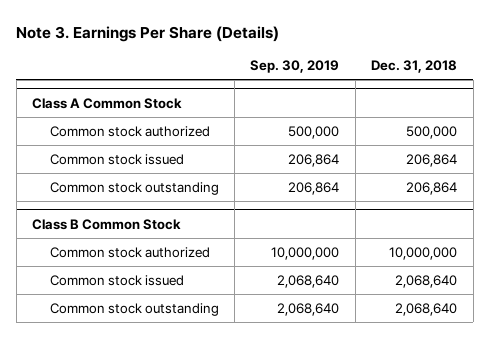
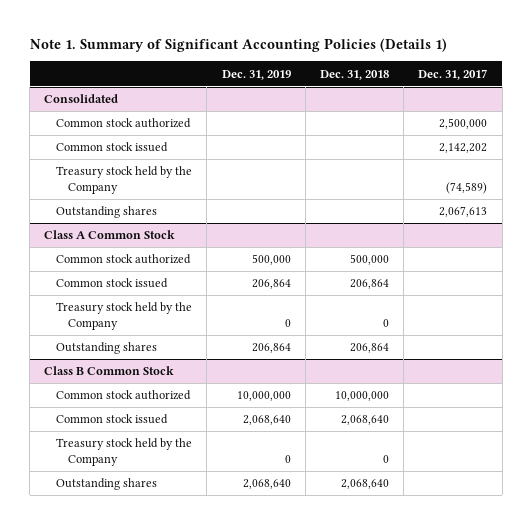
- Note 3. Earnings Per Share (Details)
+ Note 1. Summary of Significant Accounting Policies (Details 1)
- | Sep. 30, 2019 | Dec. 31, 2018
+ | Dec. 31, 2019 | Dec. 31, 2018 | Dec. 31, 2017
+ Consolidated
+ Common stock authorized | | | 2,500,000
+ Common stock issued | | | 2,142,202
+ Treasury stock held by the Company | | | (74,589)
+ Outstanding shares | | | 2,067,613
@ Class A Common Stock
- Common stock outstanding | 206,864 | 206,864
+ Treasury stock held by the Company | 0 | 0 |
+ Outstanding shares | 206,864 | 206,864 |
@ Class B Common Stock
- Common stock outstanding | 2,068,640 | 2,068,640
+ Treasury stock held by the Company | 0 | 0 |
+ Outstanding shares | 2,068,640 | 2,068,640 |

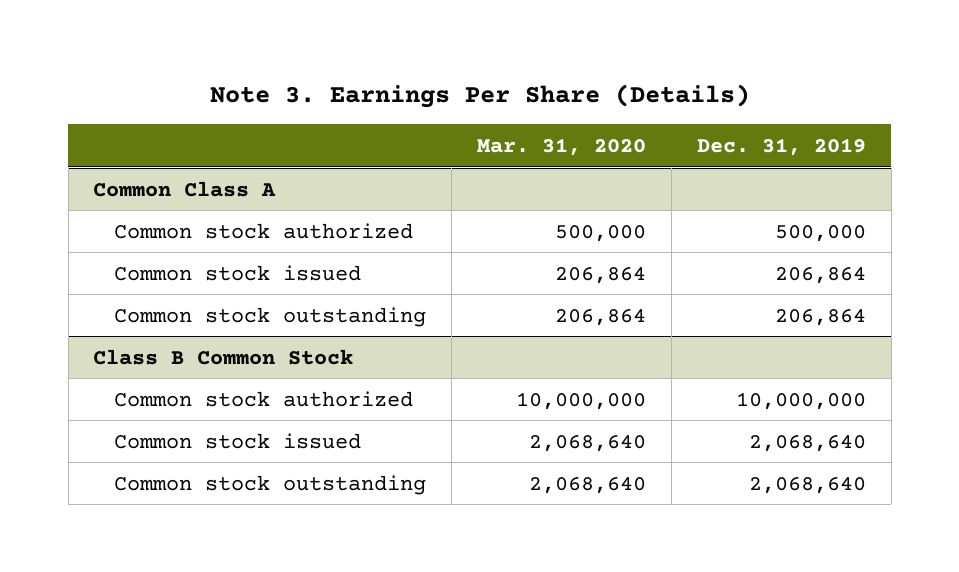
- Note 1. Summary of Significant Accounting Policies (Details 1)
+ Note 3. Earnings Per Share (Details)
- | Dec. 31, 2019 | Dec. 31, 2018 | Dec. 31, 2017
+ | Mar. 31, 2020 | Dec. 31, 2019
- Consolidated
- Common stock authorized | | | 2,500,000
- Common stock issued | | | 2,142,202
- Treasury stock held by the Company | | | (74,589)
- Outstanding shares | | | 2,067,613
- Class A Common Stock
+ Common Class A
- Treasury stock held by the Company | 0 | 0 |
- Outstanding shares | 206,864 | 206,864 |
+ Common stock outstanding | 206,864 | 206,864
@ Class B Common Stock
- Treasury stock held by the Company | 0 | 0 |
- Outstanding shares | 2,068,640 | 2,068,640 |
+ Common stock outstanding | 2,068,640 | 2,068,640

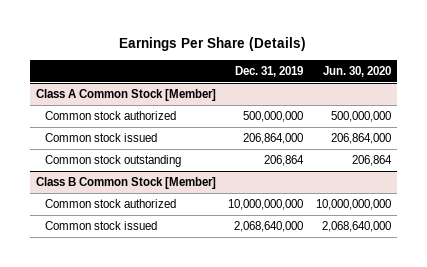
- Note 3. Earnings Per Share (Details)
+ Earnings Per Share (Details)
- | Mar. 31, 2020 | Dec. 31, 2019
+ | Dec. 31, 2019 | Jun. 30, 2020
- Common Class A
- Common stock authorized | 500,000 | 500,000
- Common stock issued | 206,864 | 206,864
+ Class A Common Stock [Member]
+ Common stock authorized | 500,000,000 | 500,000,000
+ Common stock issued | 206,864,000 | 206,864,000
- Class B Common Stock
- Common stock authorized | 10,000,000 | 10,000,000
- Common stock issued | 2,068,640 | 2,068,640
- Common stock outstanding | 2,068,640 | 2,068,640
+ Class B Common Stock [Member]
+ Common stock authorized | 10,000,000,000 | 10,000,000,000
+ Common stock issued | 2,068,640,000 | 2,068,640,000

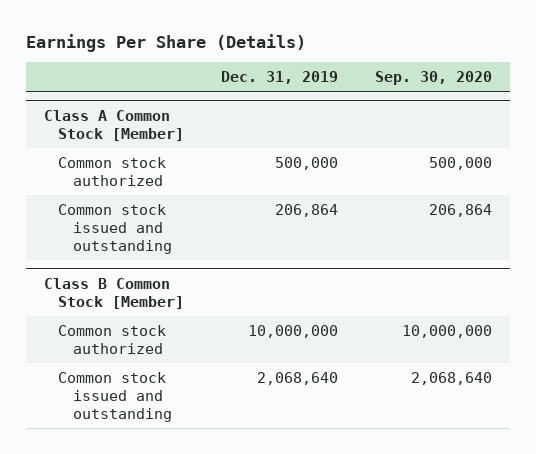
- | Dec. 31, 2019 | Jun. 30, 2020
+ | Dec. 31, 2019 | Sep. 30, 2020
@ Class A Common Stock [Member]
- Common stock authorized | 500,000,000 | 500,000,000
- Common stock issued | 206,864,000 | 206,864,000
- Common stock outstanding | 206,864 | 206,864
+ Common stock authorized | 500,000 | 500,000
+ Common stock issued and outstanding | 206,864 | 206,864
@ Class B Common Stock [Member]
- Common stock authorized | 10,000,000,000 | 10,000,000,000
- Common stock issued | 2,068,640,000 | 2,068,640,000
+ Common stock authorized | 10,000,000 | 10,000,000
+ Common stock issued and outstanding | 2,068,640 | 2,068,640

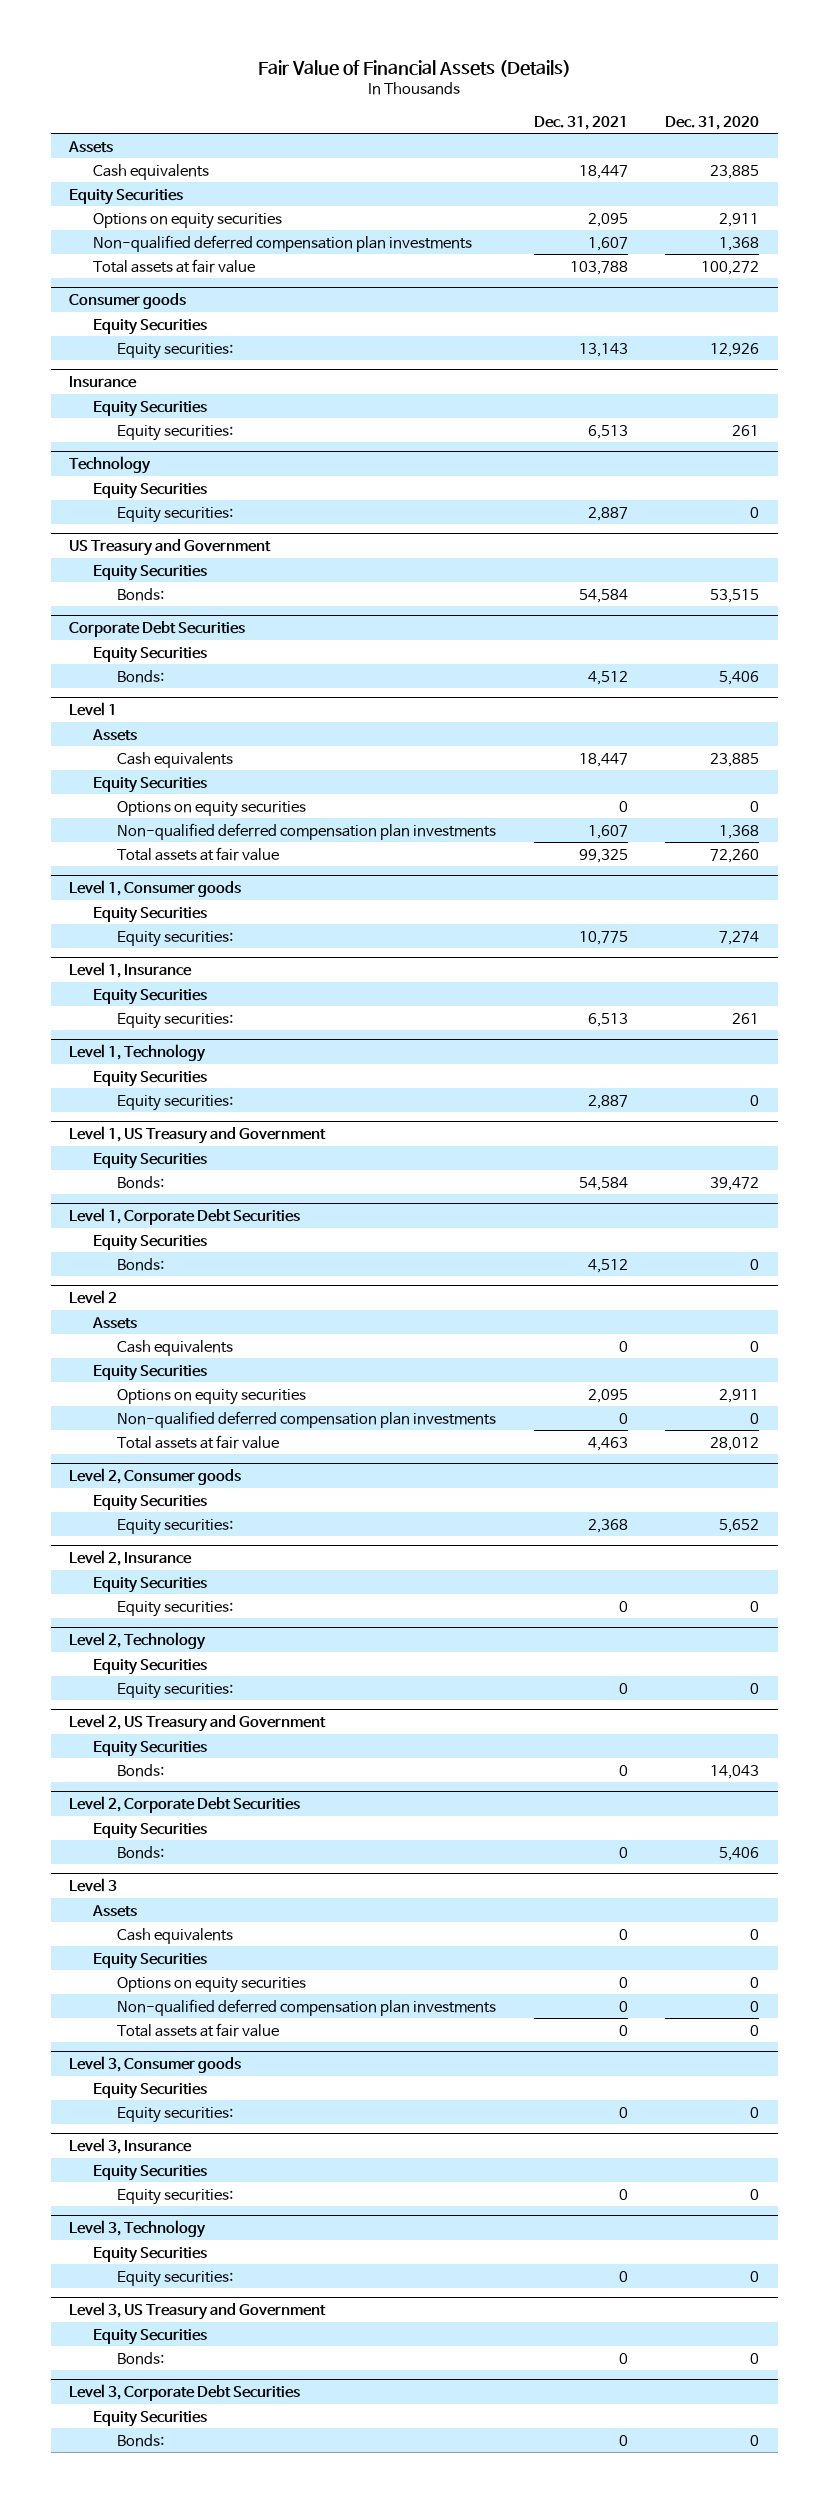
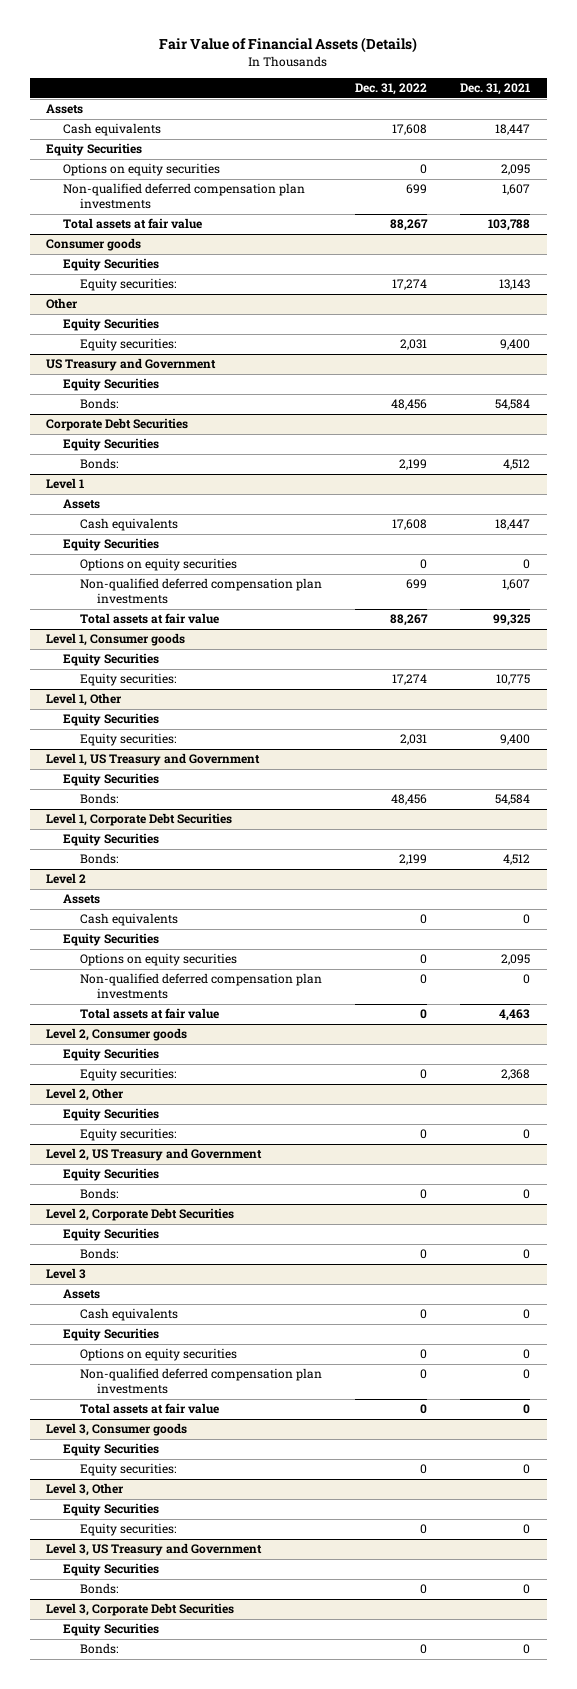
- | Dec. 31, 2021 | Dec. 31, 2020
+ | Dec. 31, 2022 | Dec. 31, 2021
- Insurance
- Equity Securities
- Equity securities: | 6,513 | 261
- Technology
+ Other
- Equity securities: | 2,887 | 0
+ Equity securities: | 2,031 | 9,400
- Level 1, Insurance
- Equity Securities
- Equity securities: | 6,513 | 261
- Level 1, Technology
+ Level 1, Other
- Equity securities: | 2,887 | 0
+ Equity securities: | 2,031 | 9,400
- Level 2, Insurance
- Equity Securities
- Equity securities: | 0 | 0
- Level 2, Technology
+ Level 2, Other
- Level 3, Insurance
- Equity Securities
- Equity securities: | 0 | 0
- Level 3, Technology
+ Level 3, Other

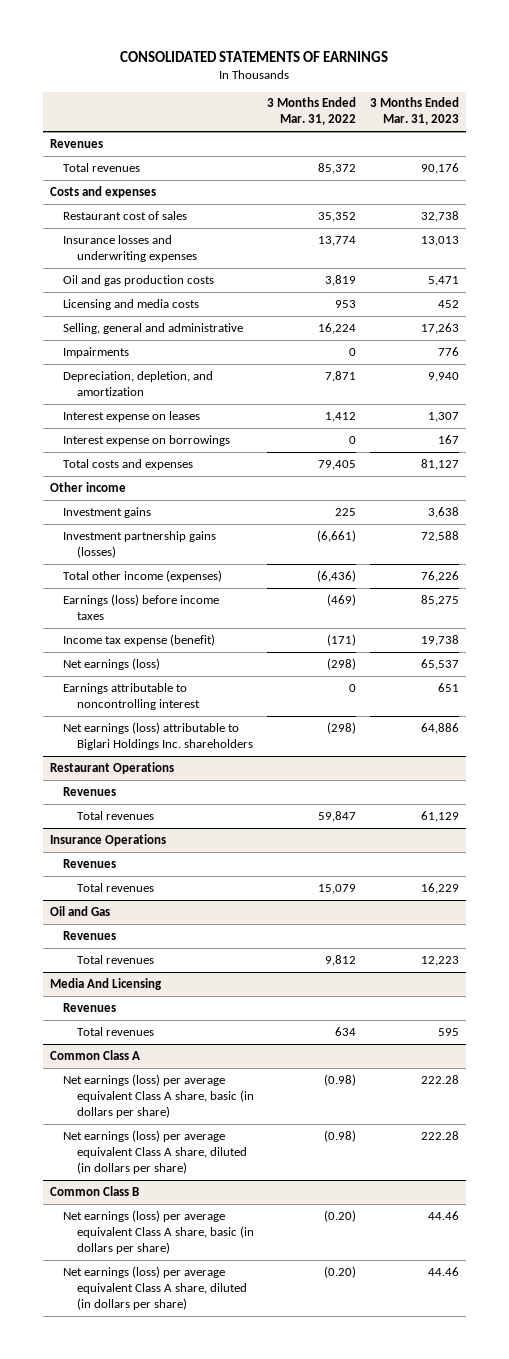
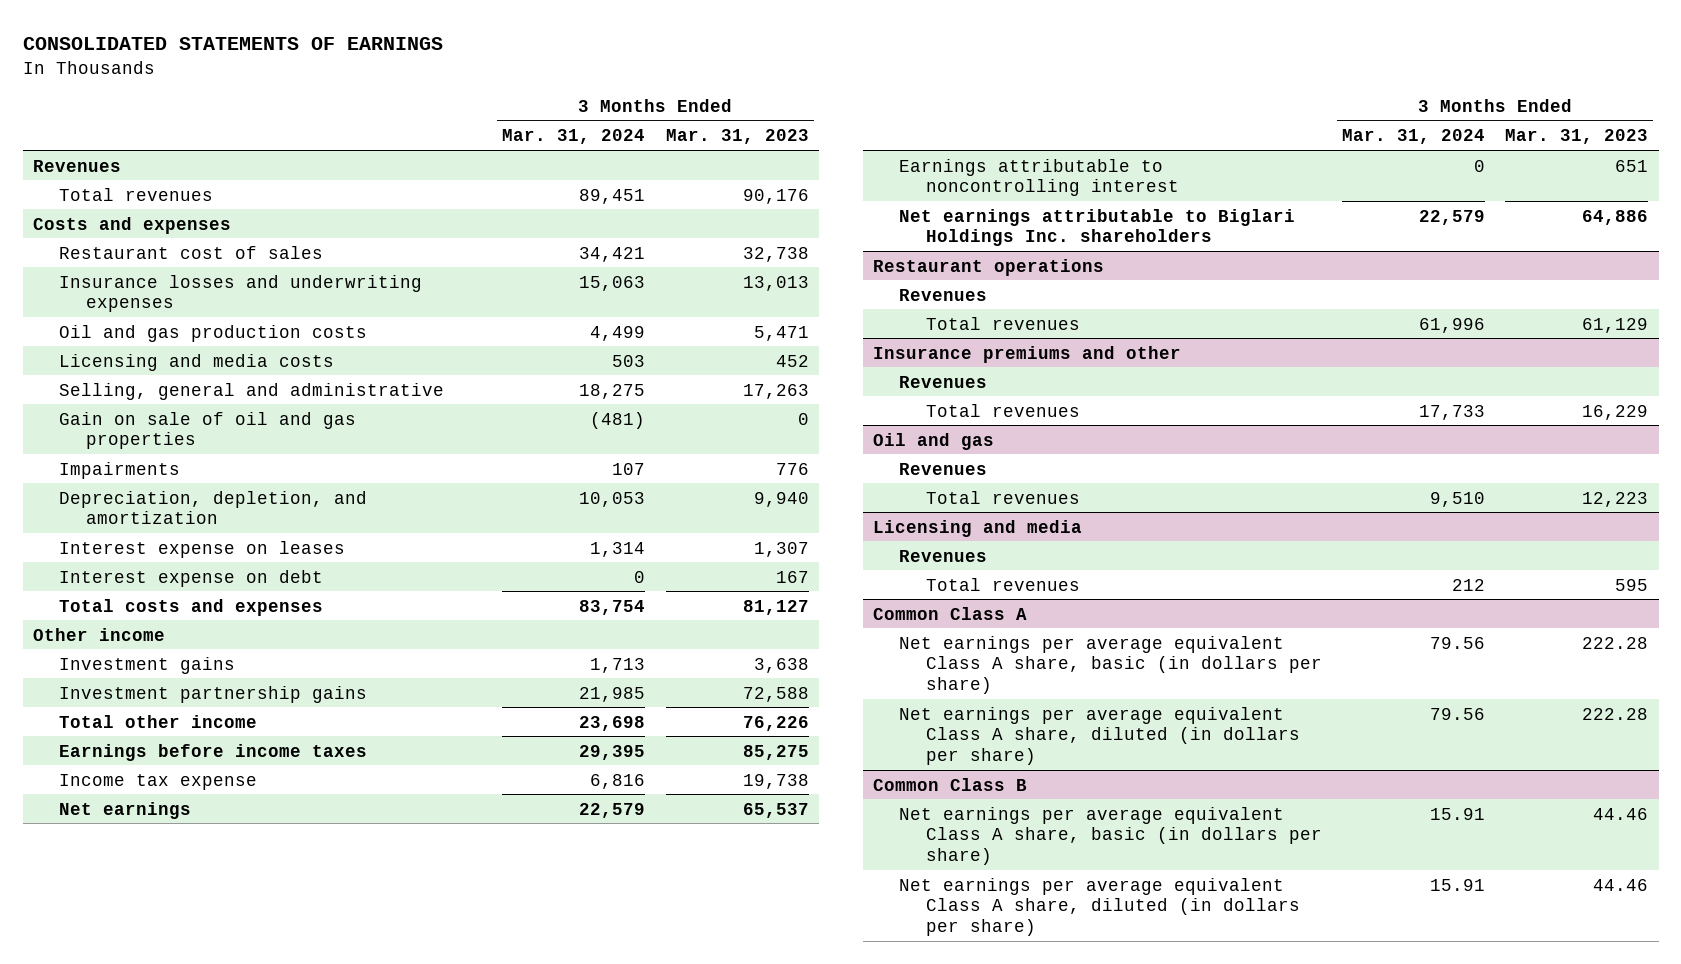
- | 3 Months Ended Mar. 31, 2022 | 3 Months Ended Mar. 31, 2023
+ | 3 Months Ended Mar. 31, 2024 | 3 Months Ended Mar. 31, 2023
+ Gain on sale of oil and gas properties | (481) | 0
- Interest expense on borrowings | 0 | 167
+ Interest expense on debt | 0 | 167
- Investment partnership gains (losses) | (6,661) | 72,588
- Total other income (expenses) | (6,436) | 76,226
- Earnings (loss) before income taxes | (469) | 85,275
- Income tax expense (benefit) | (171) | 19,738
- Net earnings (loss) | (298) | 65,537
+ Investment partnership gains | 21,985 | 72,588
+ Total other income | 23,698 | 76,226
+ Earnings before income taxes | 29,395 | 85,275
+ Income tax expense | 6,816 | 19,738
+ Net earnings | 22,579 | 65,537
- Net earnings (loss) attributable to Biglari Holdings Inc. shareholders | (298) | 64,886
- Restaurant Operations
+ Net earnings attributable to Biglari Holdings Inc. shareholders | 22,579 | 64,886
+ Restaurant operations
- Insurance Operations
+ Insurance premiums and other
- Oil and Gas
+ Oil and gas
- Media And Licensing
+ Licensing and media
@ Common Class A
- Net earnings (loss) per average equivalent Class A share, basic (in dollars per share) | (0.98) | 222.28
- Net earnings (loss) per average equivalent Class A share, diluted (in dollars per share) | (0.98) | 222.28
+ Net earnings per average equivalent Class A share, basic (in dollars per share) | 79.56 | 222.28
+ Net earnings per average equivalent Class A share, diluted (in dollars per share) | 79.56 | 222.28
@ Common Class B
- Net earnings (loss) per average equivalent Class A share, basic (in dollars per share) | (0.20) | 44.46
- Net earnings (loss) per average equivalent Class A share, diluted (in dollars per share) | (0.20) | 44.46
+ Net earnings per average equivalent Class A share, basic (in dollars per share) | 15.91 | 44.46
+ Net earnings per average equivalent Class A share, diluted (in dollars per share) | 15.91 | 44.46

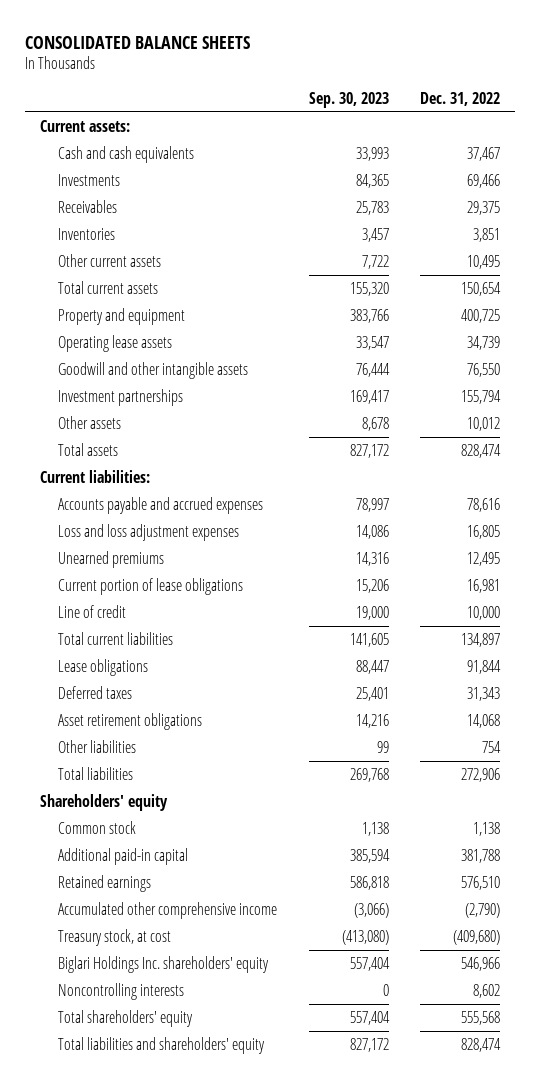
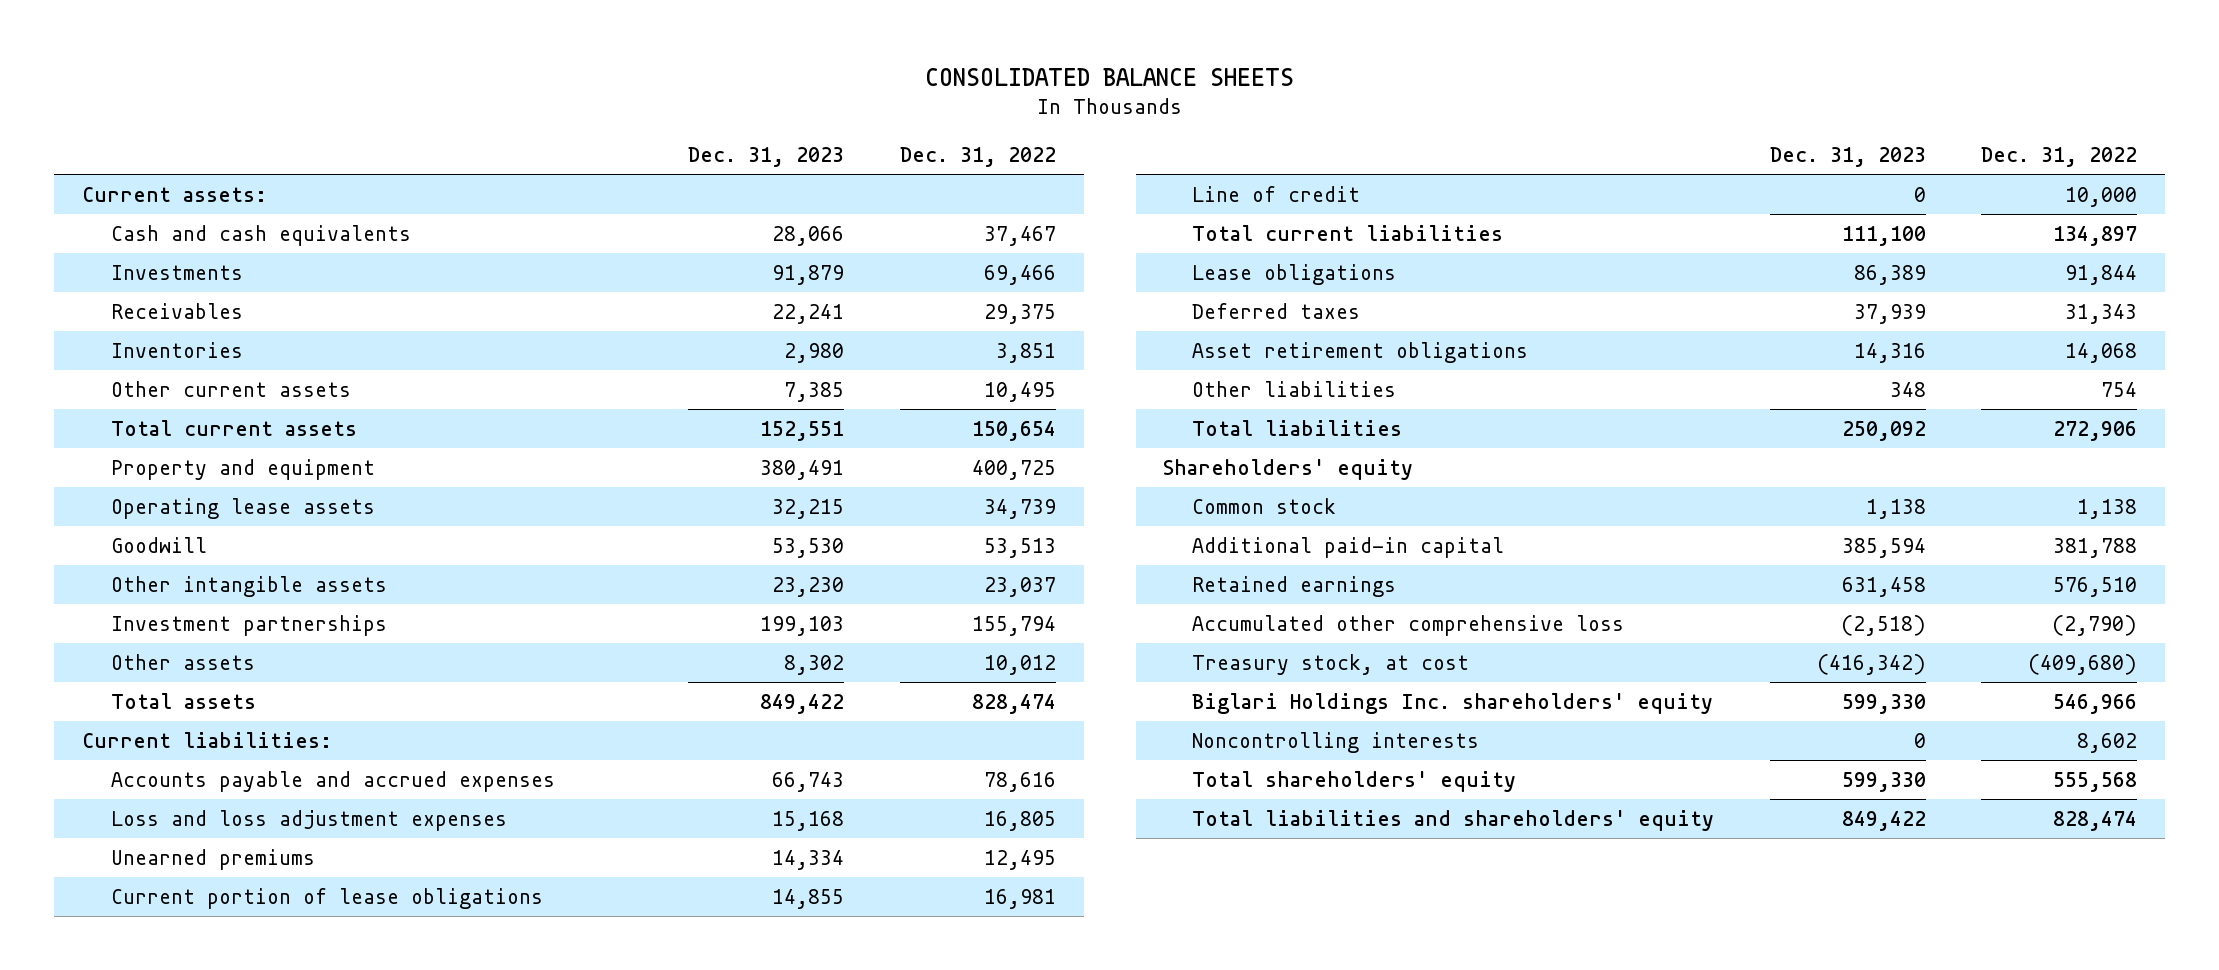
- | Sep. 30, 2023 | Dec. 31, 2022
+ | Dec. 31, 2023 | Dec. 31, 2022
- Goodwill and other intangible assets | 76,444 | 76,550
+ Goodwill | 53,530 | 53,513
+ Other intangible assets | 23,230 | 23,037
- Accumulated other comprehensive income | (3,066) | (2,790)
+ Accumulated other comprehensive loss | (2,518) | (2,790)

